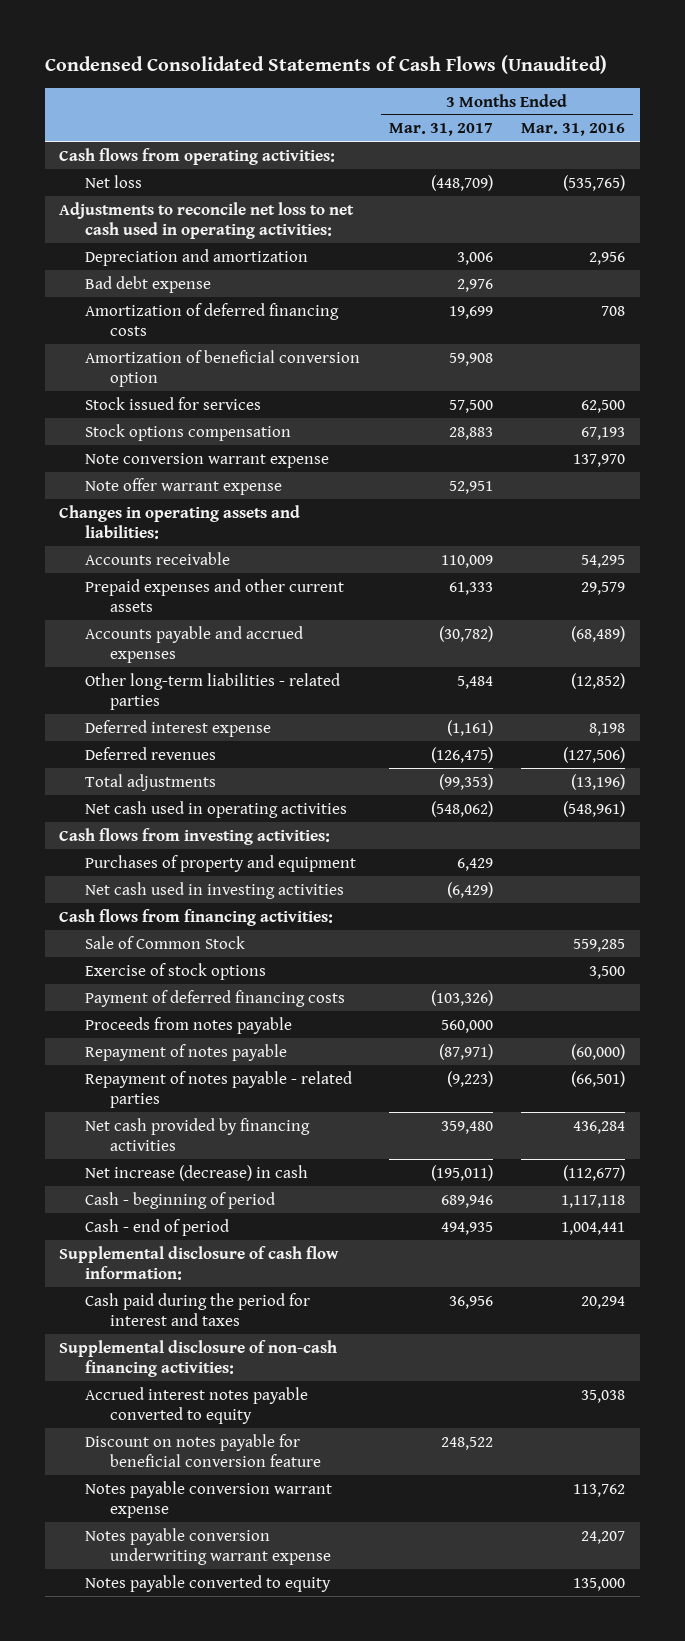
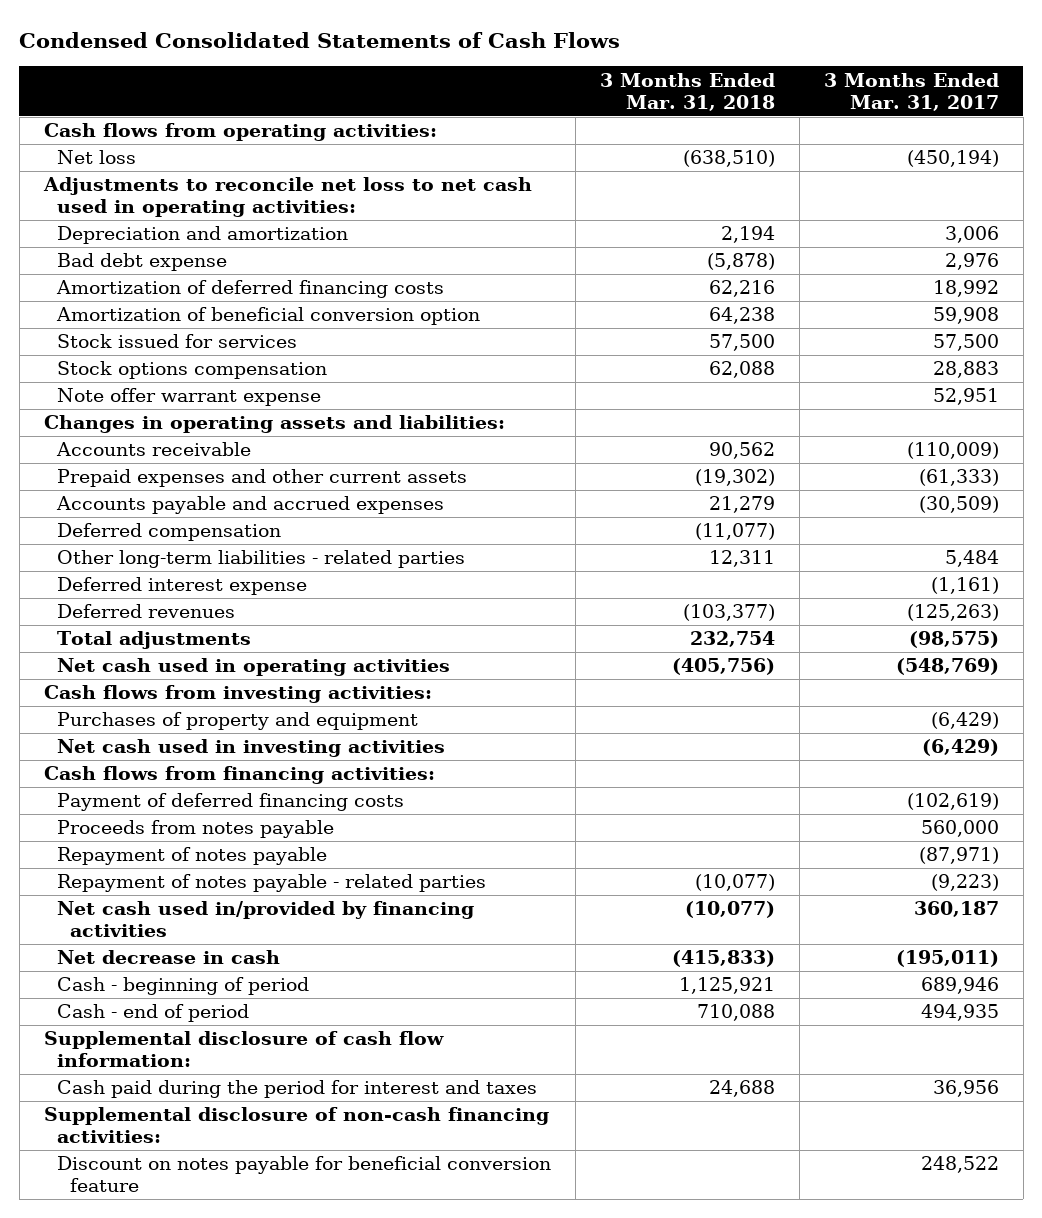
- Condensed Consolidated Statements of Cash Flows (Unaudited)
+ Condensed Consolidated Statements of Cash Flows
- | 3 Months Ended Mar. 31, 2017 | 3 Months Ended Mar. 31, 2016
+ | 3 Months Ended Mar. 31, 2018 | 3 Months Ended Mar. 31, 2017
- Net loss | (448,709) | (535,765)
+ Net loss | (638,510) | (450,194)
- Amortization of deferred financing costs | 19,699 | 708
+ Amortization of deferred financing costs | 62,216 | 18,992
- Note conversion warrant expense | | 137,970
- Accounts receivable | 110,009 | 54,295
- Prepaid expenses and other current assets | 61,333 | 29,579
- Accounts payable and accrued expenses | (30,782) | (68,489)
+ Accounts receivable | 90,562 | (110,009)
+ Prepaid expenses and other current assets | (19,302) | (61,333)
+ Accounts payable and accrued expenses | 21,279 | (30,509)
+ Deferred compensation | (11,077) |
- Deferred revenues | (126,475) | (127,506)
- Total adjustments | (99,353) | (13,196)
- Net cash used in operating activities | (548,062) | (548,961)
+ Deferred revenues | (103,377) | (125,263)
+ Total adjustments | 232,754 | (98,575)
+ Net cash used in operating activities | (405,756) | (548,769)
- Purchases of property and equipment | 6,429 |
+ Purchases of property and equipment | | (6,429)
- Sale of Common Stock | | 559,285
- Exercise of stock options | | 3,500
- Payment of deferred financing costs | (103,326) |
+ Payment of deferred financing costs | | (102,619)
- Net cash provided by financing activities | 359,480 | 436,284
- Net increase (decrease) in cash | (195,011) | (112,677)
+ Net cash used in/provided by financing activities | (10,077) | 360,187
+ Net decrease in cash | (415,833) | (195,011)
- Accrued interest notes payable converted to equity | | 35,038
- Notes payable conversion warrant expense | | 113,762
- Notes payable conversion underwriting warrant expense | | 24,207
- Notes payable converted to equity | | 135,000

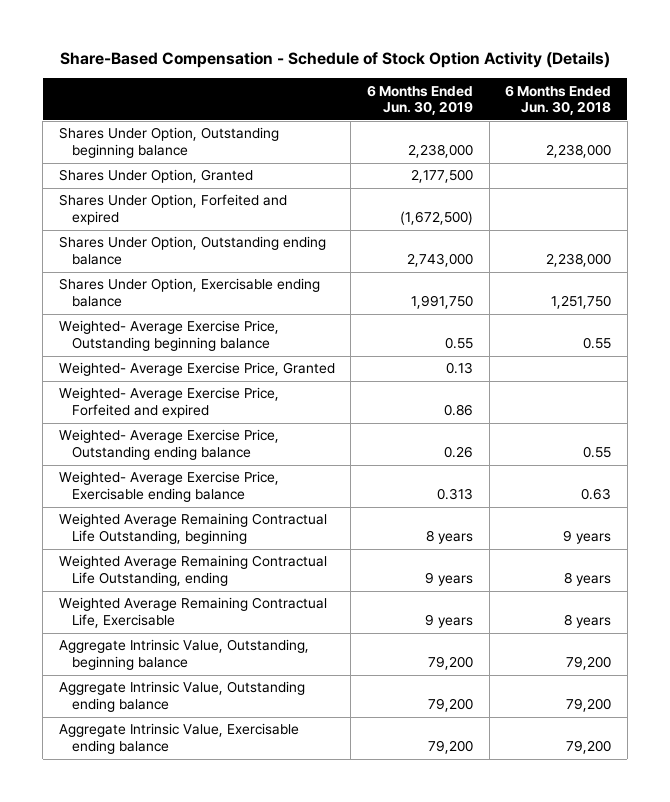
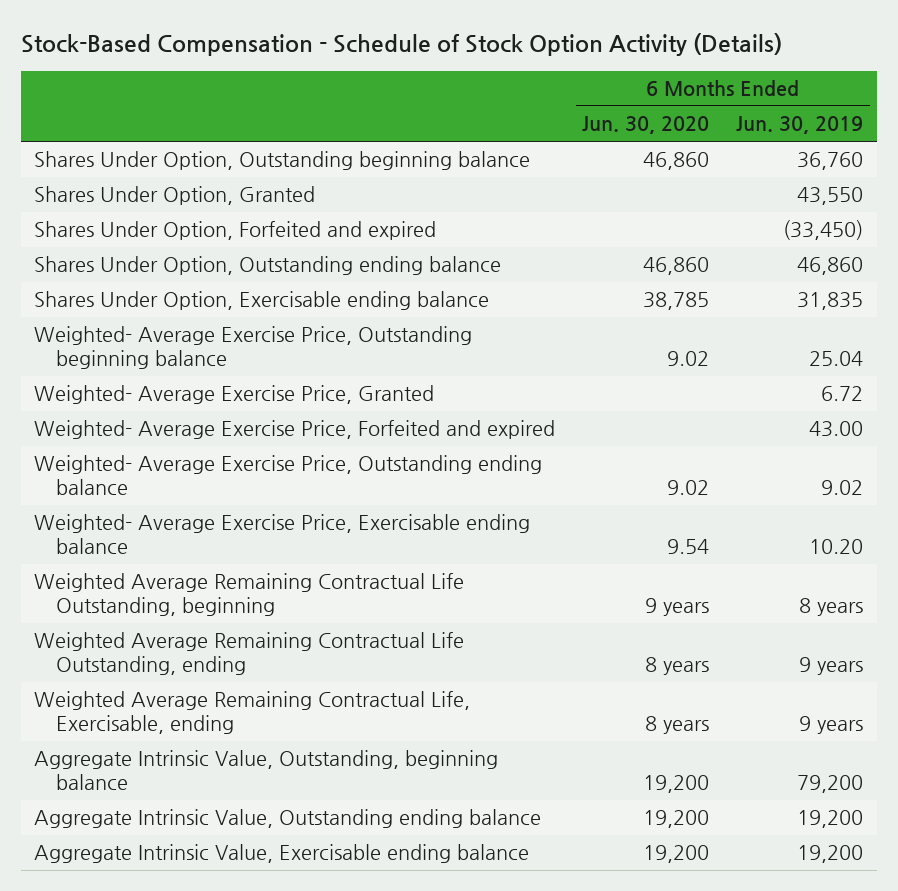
- Share-Based Compensation - Schedule of Stock Option Activity (Details)
+ Stock-Based Compensation - Schedule of Stock Option Activity (Details)
- | 6 Months Ended Jun. 30, 2019 | 6 Months Ended Jun. 30, 2018
+ | 6 Months Ended Jun. 30, 2020 | 6 Months Ended Jun. 30, 2019
- Shares Under Option, Outstanding beginning balance | 2,238,000 | 2,238,000
- Shares Under Option, Granted | 2,177,500 |
- Shares Under Option, Forfeited and expired | (1,672,500) |
- Shares Under Option, Outstanding ending balance | 2,743,000 | 2,238,000
- Shares Under Option, Exercisable ending balance | 1,991,750 | 1,251,750
- Weighted- Average Exercise Price, Outstanding beginning balance | 0.55 | 0.55
- Weighted- Average Exercise Price, Granted | 0.13 |
- Weighted- Average Exercise Price, Forfeited and expired | 0.86 |
- Weighted- Average Exercise Price, Outstanding ending balance | 0.26 | 0.55
- Weighted- Average Exercise Price, Exercisable ending balance | 0.313 | 0.63
+ Shares Under Option, Outstanding beginning balance | 46,860 | 36,760
+ Shares Under Option, Granted | | 43,550
+ Shares Under Option, Forfeited and expired | | (33,450)
+ Shares Under Option, Outstanding ending balance | 46,860 | 46,860
+ Shares Under Option, Exercisable ending balance | 38,785 | 31,835
+ Weighted- Average Exercise Price, Outstanding beginning balance | 9.02 | 25.04
+ Weighted- Average Exercise Price, Granted | | 6.72
+ Weighted- Average Exercise Price, Forfeited and expired | | 43.00
+ Weighted- Average Exercise Price, Outstanding ending balance | 9.02 | 9.02
+ Weighted- Average Exercise Price, Exercisable ending balance | 9.54 | 10.20
- Weighted Average Remaining Contractual Life, Exercisable | 9 years | 8 years
+ Weighted Average Remaining Contractual Life, Exercisable, ending | 8 years | 9 years
- Aggregate Intrinsic Value, Outstanding ending balance | 79,200 | 79,200
- Aggregate Intrinsic Value, Exercisable ending balance | 79,200 | 79,200
+ Aggregate Intrinsic Value, Outstanding ending balance | 19,200 | 19,200
+ Aggregate Intrinsic Value, Exercisable ending balance | 19,200 | 19,200

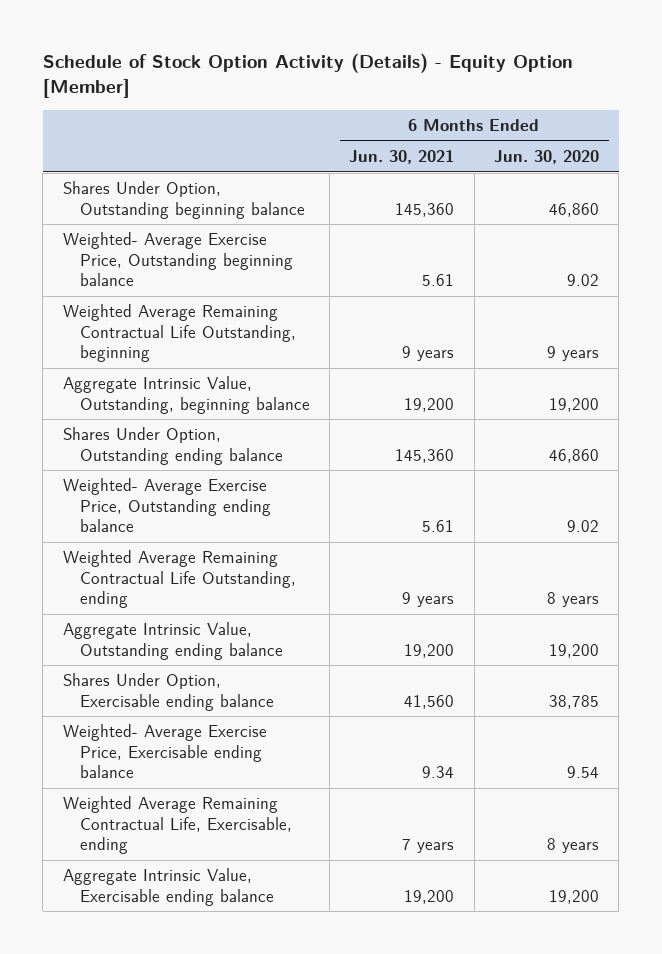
- Stock-Based Compensation - Schedule of Stock Option Activity (Details)
+ Schedule of Stock Option Activity (Details) - Equity Option [Member]
- | 6 Months Ended Jun. 30, 2020 | 6 Months Ended Jun. 30, 2019
+ | 6 Months Ended Jun. 30, 2021 | 6 Months Ended Jun. 30, 2020
- Shares Under Option, Granted | | 43,550
- Shares Under Option, Forfeited and expired | | (33,450)
- Weighted- Average Exercise Price, Granted | | 6.72
- Weighted- Average Exercise Price, Forfeited and expired | | 43.00
moved down: Shares Under Option, Outstanding ending balance | 145,360 | 46,860
moved down: Weighted- Average Exercise Price, Outstanding ending balance | 5.61 | 9.02
moved down: Weighted Average Remaining Contractual Life Outstanding, ending | 9 years | 8 years
moved down: Shares Under Option, Exercisable ending balance | 41,560 | 38,785
moved down: Weighted- Average Exercise Price, Exercisable ending balance | 9.34 | 9.54
moved down: Weighted Average Remaining Contractual Life, Exercisable, ending | 7 years | 8 years

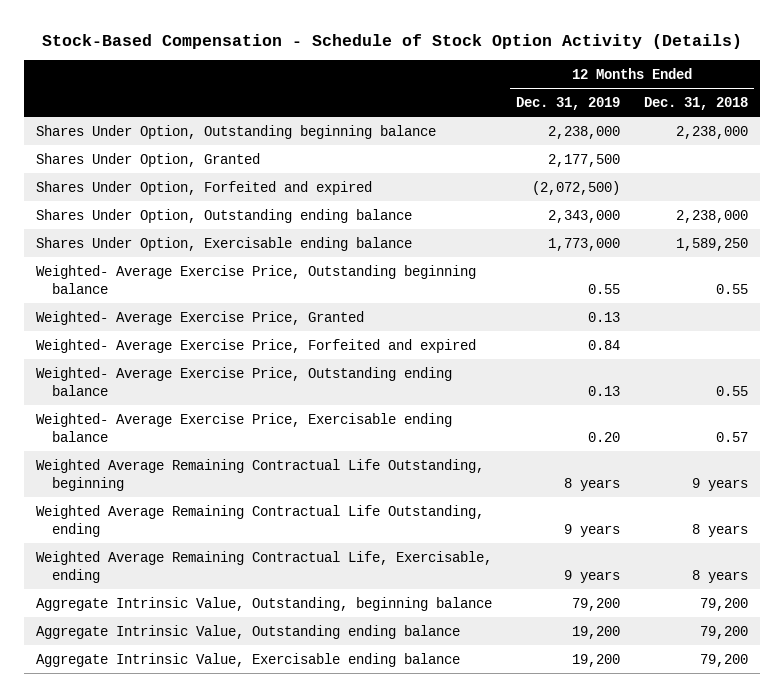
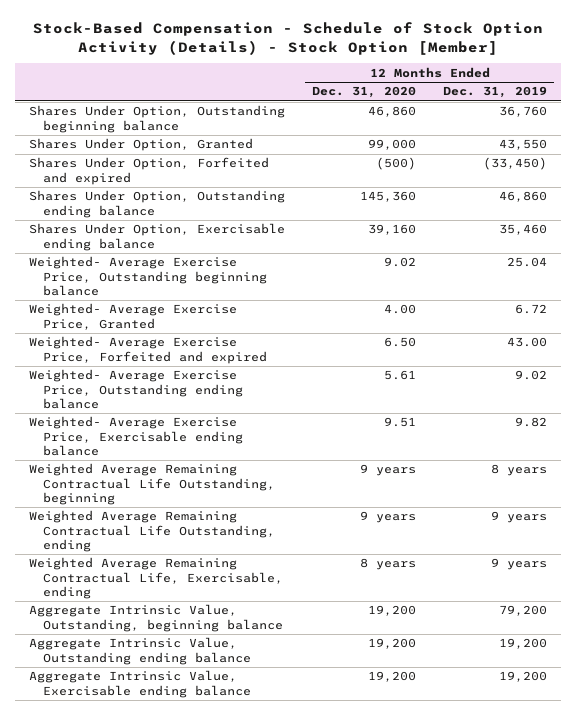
- Stock-Based Compensation - Schedule of Stock Option Activity (Details)
+ Stock-Based Compensation - Schedule of Stock Option Activity (Details) - Stock Option [Member]
- | 12 Months Ended Dec. 31, 2019 | 12 Months Ended Dec. 31, 2018
+ | 12 Months Ended Dec. 31, 2020 | 12 Months Ended Dec. 31, 2019
- Shares Under Option, Outstanding beginning balance | 2,238,000 | 2,238,000
- Shares Under Option, Granted | 2,177,500 |
- Shares Under Option, Forfeited and expired | (2,072,500) |
- Shares Under Option, Outstanding ending balance | 2,343,000 | 2,238,000
- Shares Under Option, Exercisable ending balance | 1,773,000 | 1,589,250
- Weighted- Average Exercise Price, Outstanding beginning balance | 0.55 | 0.55
- Weighted- Average Exercise Price, Granted | 0.13 |
- Weighted- Average Exercise Price, Forfeited and expired | 0.84 |
- Weighted- Average Exercise Price, Outstanding ending balance | 0.13 | 0.55
- Weighted- Average Exercise Price, Exercisable ending balance | 0.20 | 0.57
+ Shares Under Option, Outstanding beginning balance | 46,860 | 36,760
+ Shares Under Option, Granted | 99,000 | 43,550
+ Shares Under Option, Forfeited and expired | (500) | (33,450)
+ Shares Under Option, Outstanding ending balance | 145,360 | 46,860
+ Shares Under Option, Exercisable ending balance | 39,160 | 35,460
+ Weighted- Average Exercise Price, Outstanding beginning balance | 9.02 | 25.04
+ Weighted- Average Exercise Price, Granted | 4.00 | 6.72
+ Weighted- Average Exercise Price, Forfeited and expired | 6.50 | 43.00
+ Weighted- Average Exercise Price, Outstanding ending balance | 5.61 | 9.02
+ Weighted- Average Exercise Price, Exercisable ending balance | 9.51 | 9.82

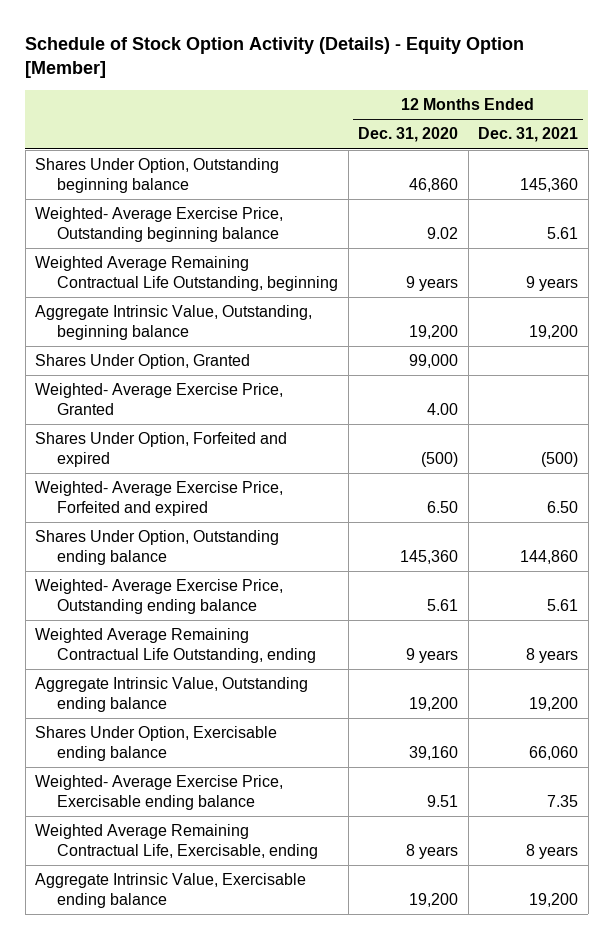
- Stock-Based Compensation - Schedule of Stock Option Activity (Details) - Stock Option [Member]
+ Schedule of Stock Option Activity (Details) - Equity Option [Member]
- | 12 Months Ended Dec. 31, 2020 | 12 Months Ended Dec. 31, 2019
+ | 12 Months Ended Dec. 31, 2020 | 12 Months Ended Dec. 31, 2021
moved up: Weighted Average Remaining Contractual Life Outstanding, beginning | 9 years | 9 years
moved up: Aggregate Intrinsic Value, Outstanding, beginning balance | 19,200 | 19,200
moved down: Shares Under Option, Granted | 99,000 |
moved down: Shares Under Option, Forfeited and expired | (500) | (500)
moved down: Shares Under Option, Outstanding ending balance | 145,360 | 144,860
moved down: Shares Under Option, Exercisable ending balance | 39,160 | 66,060
moved down: Weighted- Average Exercise Price, Exercisable ending balance | 9.51 | 7.35
moved down: Weighted Average Remaining Contractual Life, Exercisable, ending | 8 years | 8 years

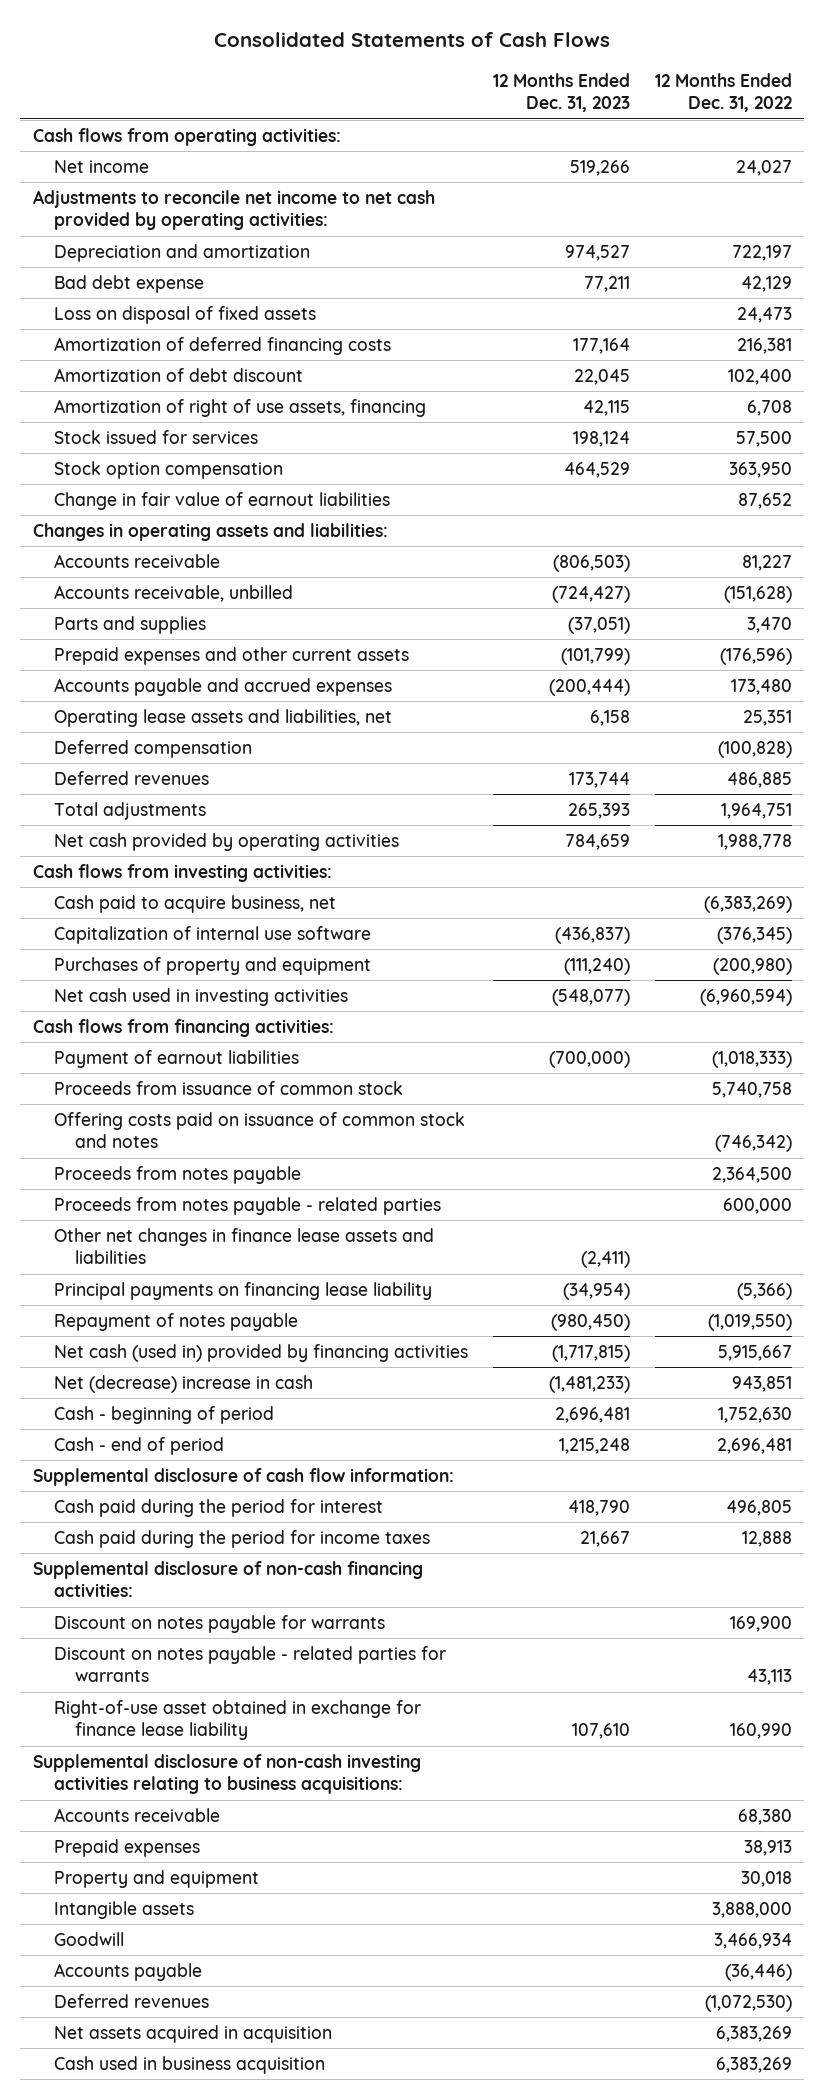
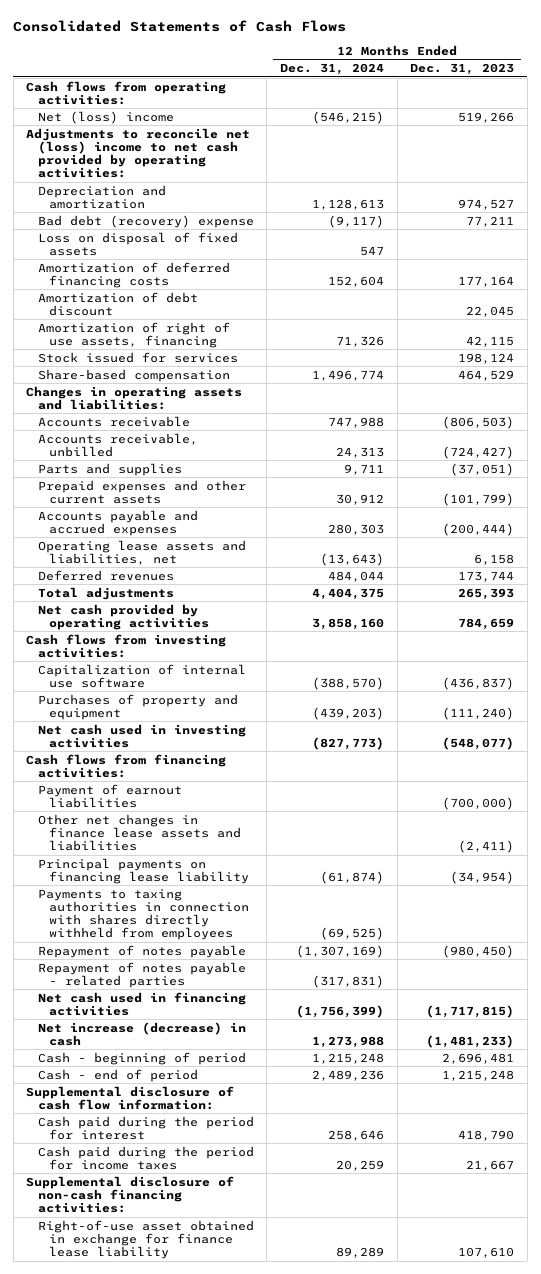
- | 12 Months Ended Dec. 31, 2023 | 12 Months Ended Dec. 31, 2022
+ | 12 Months Ended Dec. 31, 2024 | 12 Months Ended Dec. 31, 2023
- Net income | 519,266 | 24,027
- Adjustments to reconcile net income to net cash provided by operating activities:
+ Net (loss) income | (546,215) | 519,266
+ Adjustments to reconcile net (loss) income to net cash provided by operating activities:
- Bad debt expense | 77,211 | 42,129
+ Bad debt (recovery) expense | (9,117) | 77,211
- Stock option compensation | 464,529 | 363,950
- Change in fair value of earnout liabilities | | 87,652
+ Share-based compensation | 1,496,774 | 464,529
- Deferred compensation | | (100,828)
- Cash paid to acquire business, net | | (6,383,269)
- Proceeds from issuance of common stock | | 5,740,758
- Offering costs paid on issuance of common stock and notes | | (746,342)
- Proceeds from notes payable | | 2,364,500
- Proceeds from notes payable - related parties | | 600,000
+ Payments to taxing authorities in connection with shares directly withheld from employees | (69,525) |
- Net cash (used in) provided by financing activities | (1,717,815) | 5,915,667
- Net (decrease) increase in cash | (1,481,233) | 943,851
+ Repayment of notes payable - related parties | (317,831) |
+ Net cash used in financing activities | (1,756,399) | (1,717,815)
+ Net increase (decrease) in cash | 1,273,988 | (1,481,233)
- Discount on notes payable for warrants | | 169,900
- Discount on notes payable - related parties for warrants | | 43,113
- Supplemental disclosure of non-cash investing activities relating to business acquisitions:
- Accounts receivable | | 68,380
- Prepaid expenses | | 38,913
- Property and equipment | | 30,018
- Intangible assets | | 3,888,000
- Goodwill | | 3,466,934
- Accounts payable | | (36,446)
- Deferred revenues | | (1,072,530)
- Net assets acquired in acquisition | | 6,383,269
- Cash used in business acquisition | | 6,383,269

